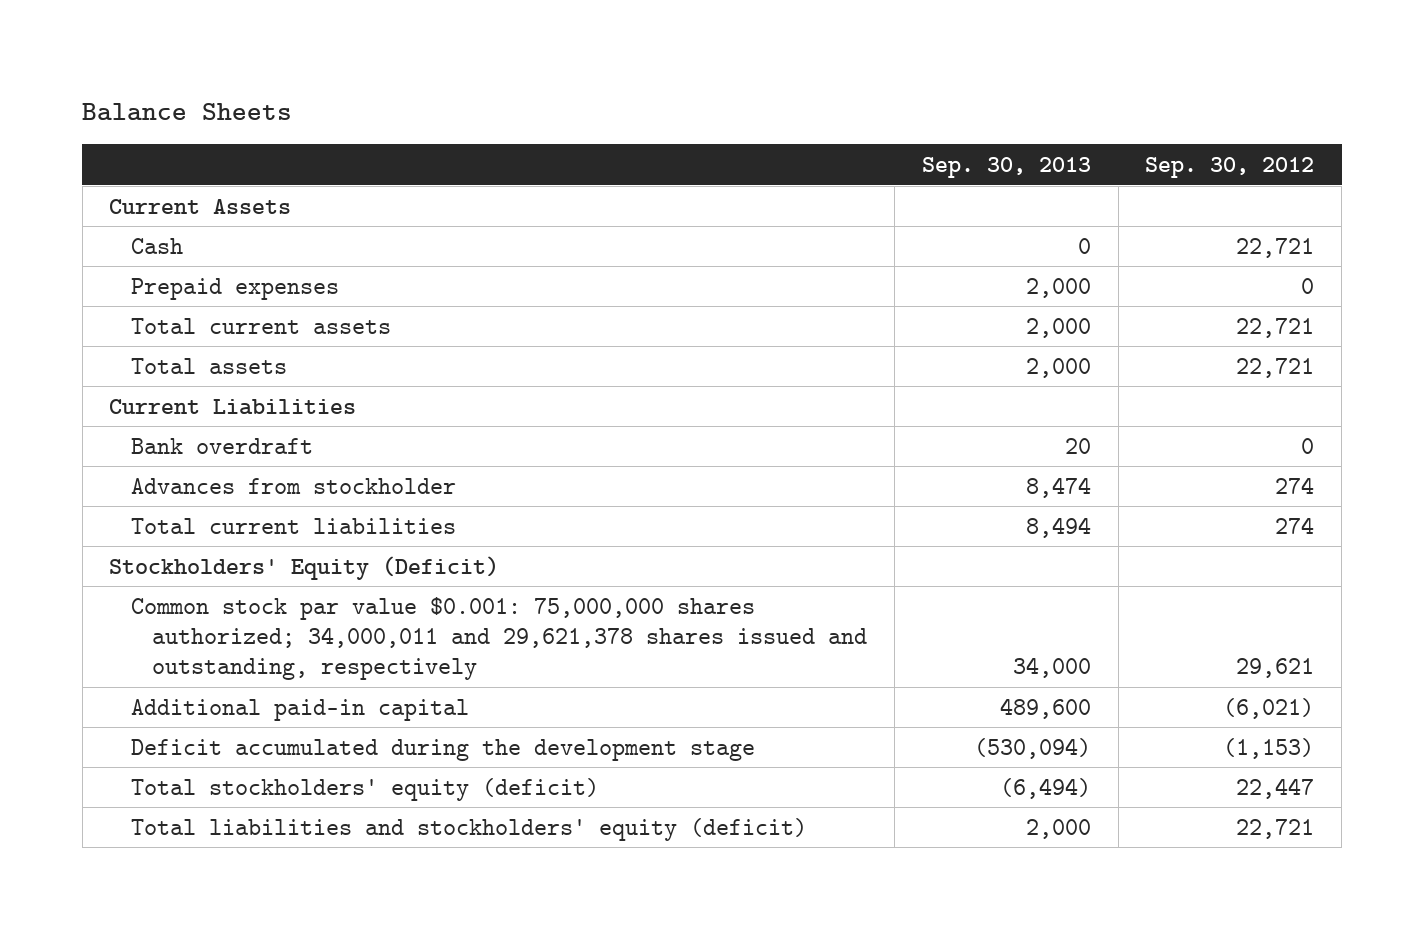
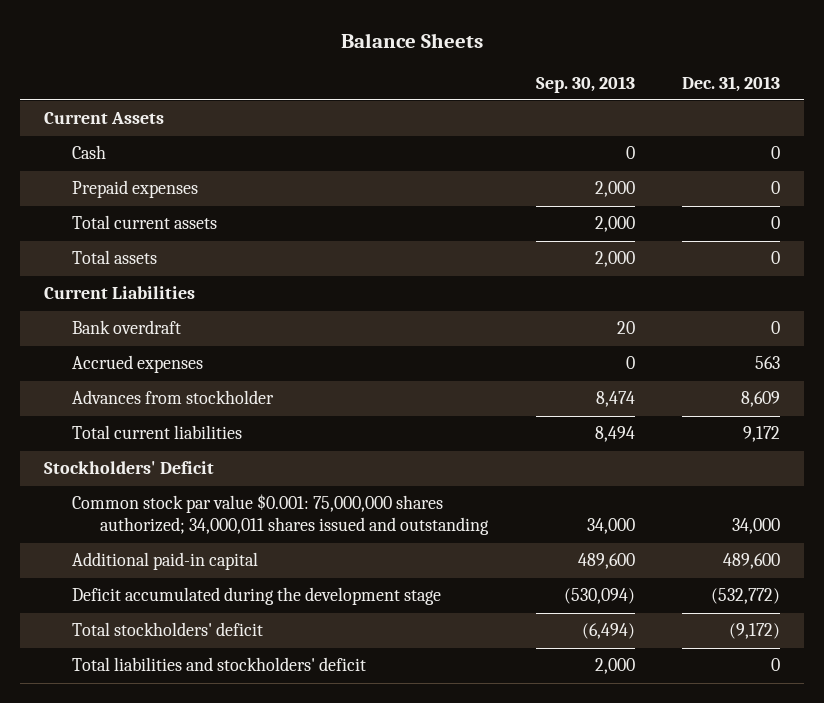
- | Sep. 30, 2013 | Sep. 30, 2012
+ | Sep. 30, 2013 | Dec. 31, 2013
+ Accrued expenses | 0 | 563
- Stockholders' Equity (Deficit)
- Common stock par value $0.001: 75,000,000 shares authorized; 34,000,011 and 29,621,378 shares issued and outstanding, respectively | 34,000 | 29,621
+ Stockholders' Deficit
+ Common stock par value $0.001: 75,000,000 shares authorized; 34,000,011 shares issued and outstanding | 34,000 | 34,000
- Total stockholders' equity (deficit) | (6,494) | 22,447
- Total liabilities and stockholders' equity (deficit) | 2,000 | 22,721
+ Total stockholders' deficit | (6,494) | (9,172)
+ Total liabilities and stockholders' deficit | 2,000 | 0

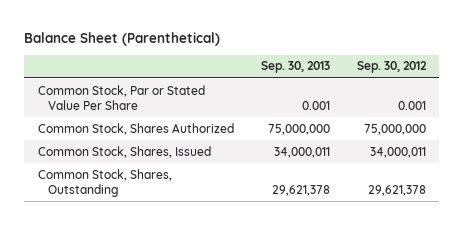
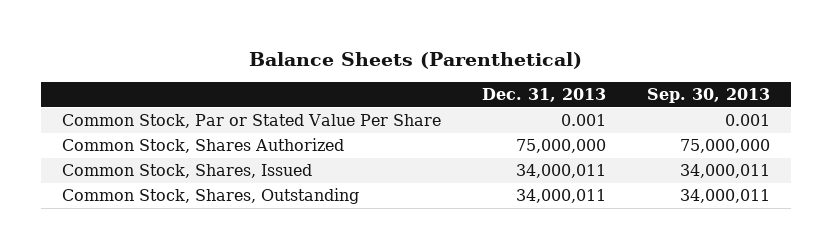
- Balance Sheet (Parenthetical)
+ Balance Sheets (Parenthetical)
- | Sep. 30, 2013 | Sep. 30, 2012
+ | Dec. 31, 2013 | Sep. 30, 2013
- Common Stock, Shares, Outstanding | 29,621,378 | 29,621,378
+ Common Stock, Shares, Outstanding | 34,000,011 | 34,000,011

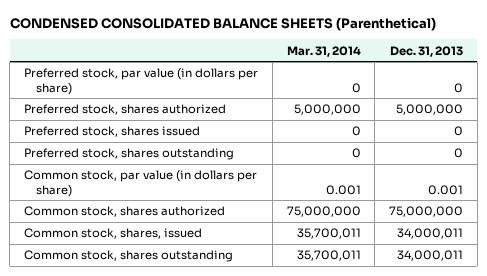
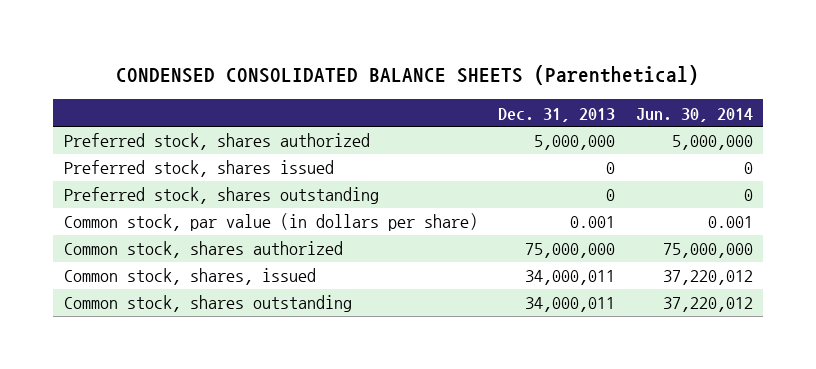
- | Mar. 31, 2014 | Dec. 31, 2013
+ | Dec. 31, 2013 | Jun. 30, 2014
- Preferred stock, par value (in dollars per share) | 0 | 0

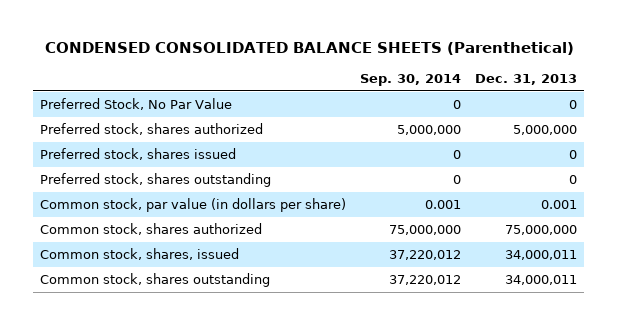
- | Dec. 31, 2013 | Jun. 30, 2014
+ | Sep. 30, 2014 | Dec. 31, 2013
+ Preferred Stock, No Par Value | 0 | 0

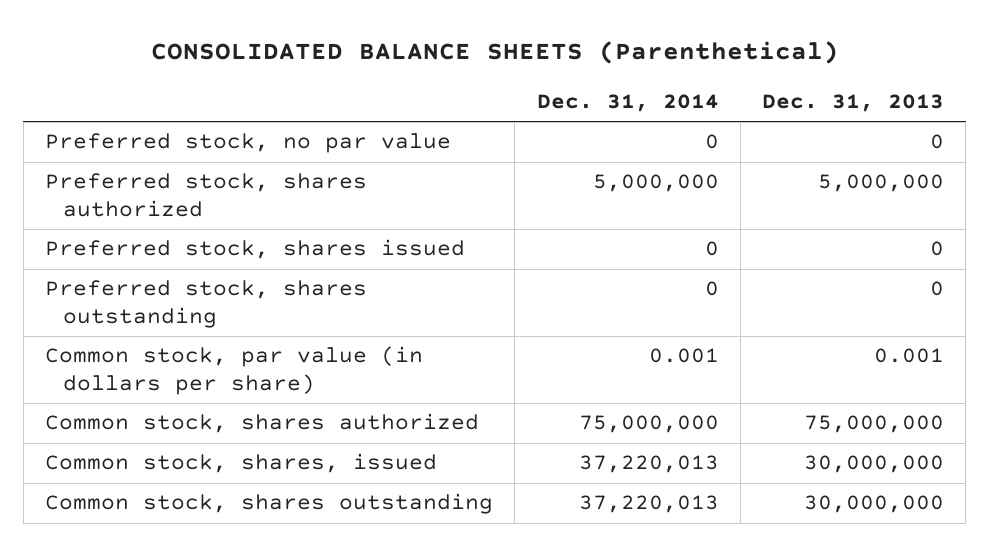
- CONDENSED CONSOLIDATED BALANCE SHEETS (Parenthetical)
+ CONSOLIDATED BALANCE SHEETS (Parenthetical)
- | Sep. 30, 2014 | Dec. 31, 2013
+ | Dec. 31, 2014 | Dec. 31, 2013
- Preferred Stock, No Par Value | 0 | 0
+ Preferred stock, no par value | 0 | 0
- Common stock, shares, issued | 37,220,012 | 34,000,011
- Common stock, shares outstanding | 37,220,012 | 34,000,011
+ Common stock, shares, issued | 37,220,013 | 30,000,000
+ Common stock, shares outstanding | 37,220,013 | 30,000,000

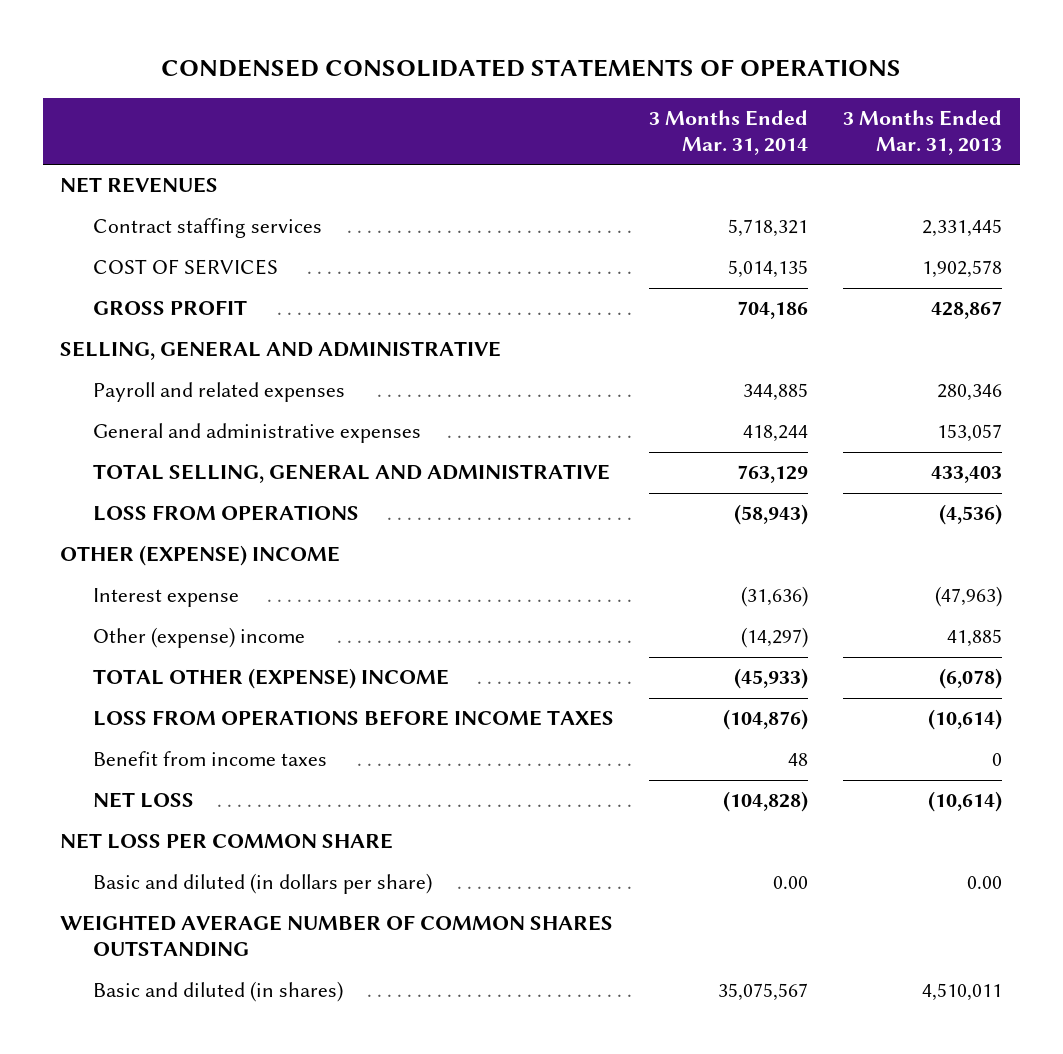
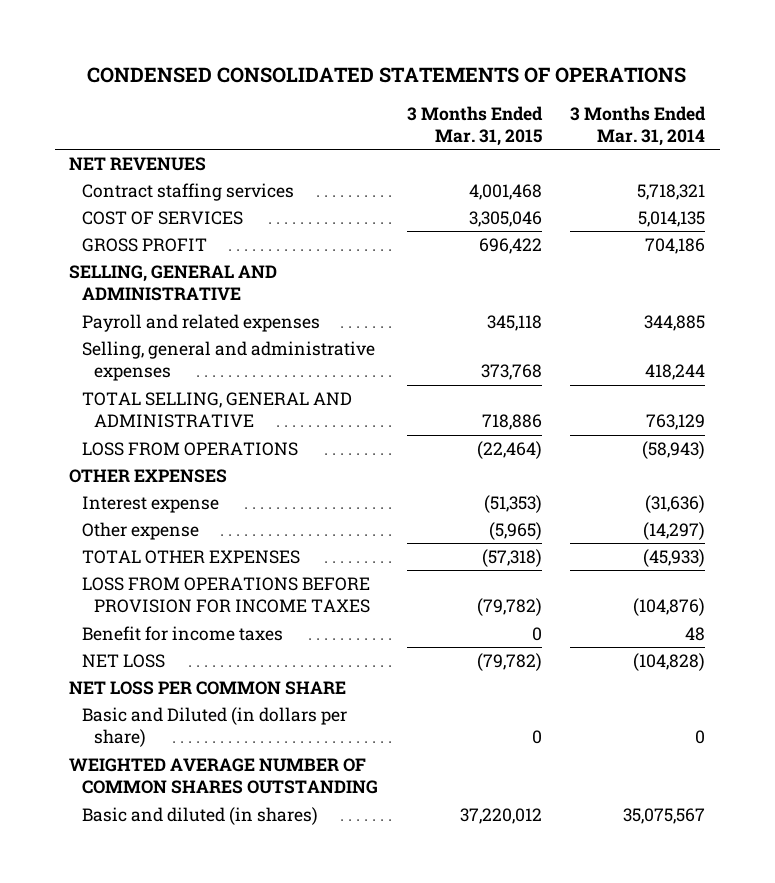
- | 3 Months Ended Mar. 31, 2014 | 3 Months Ended Mar. 31, 2013
+ | 3 Months Ended Mar. 31, 2015 | 3 Months Ended Mar. 31, 2014
- General and administrative expenses | 418,244 | 153,057
+ Selling, general and administrative expenses | 373,768 | 418,244
- OTHER (EXPENSE) INCOME
+ OTHER EXPENSES
- Other (expense) income | (14,297) | 41,885
- TOTAL OTHER (EXPENSE) INCOME | (45,933) | (6,078)
- LOSS FROM OPERATIONS BEFORE INCOME TAXES | (104,876) | (10,614)
- Benefit from income taxes | 48 | 0
+ Other expense | (5,965) | (14,297)
+ TOTAL OTHER EXPENSES | (57,318) | (45,933)
+ LOSS FROM OPERATIONS BEFORE PROVISION FOR INCOME TAXES | (79,782) | (104,876)
+ Benefit for income taxes | 0 | 48
- Basic and diluted (in dollars per share) | 0.00 | 0.00
+ Basic and Diluted (in dollars per share) | 0 | 0

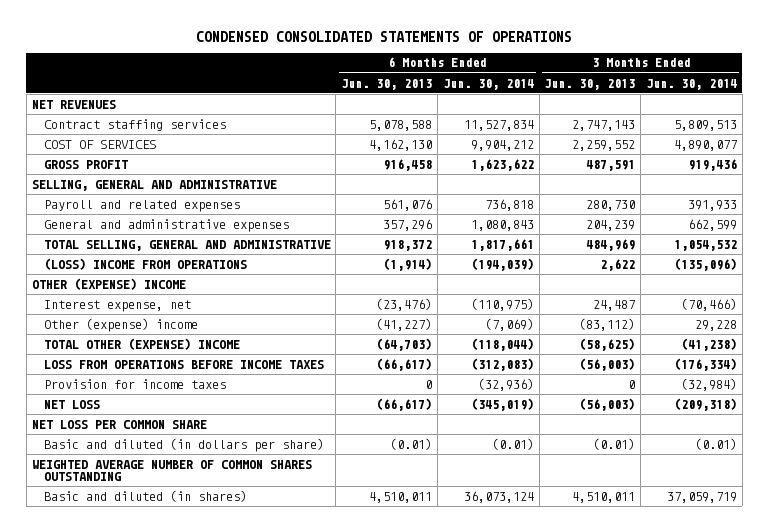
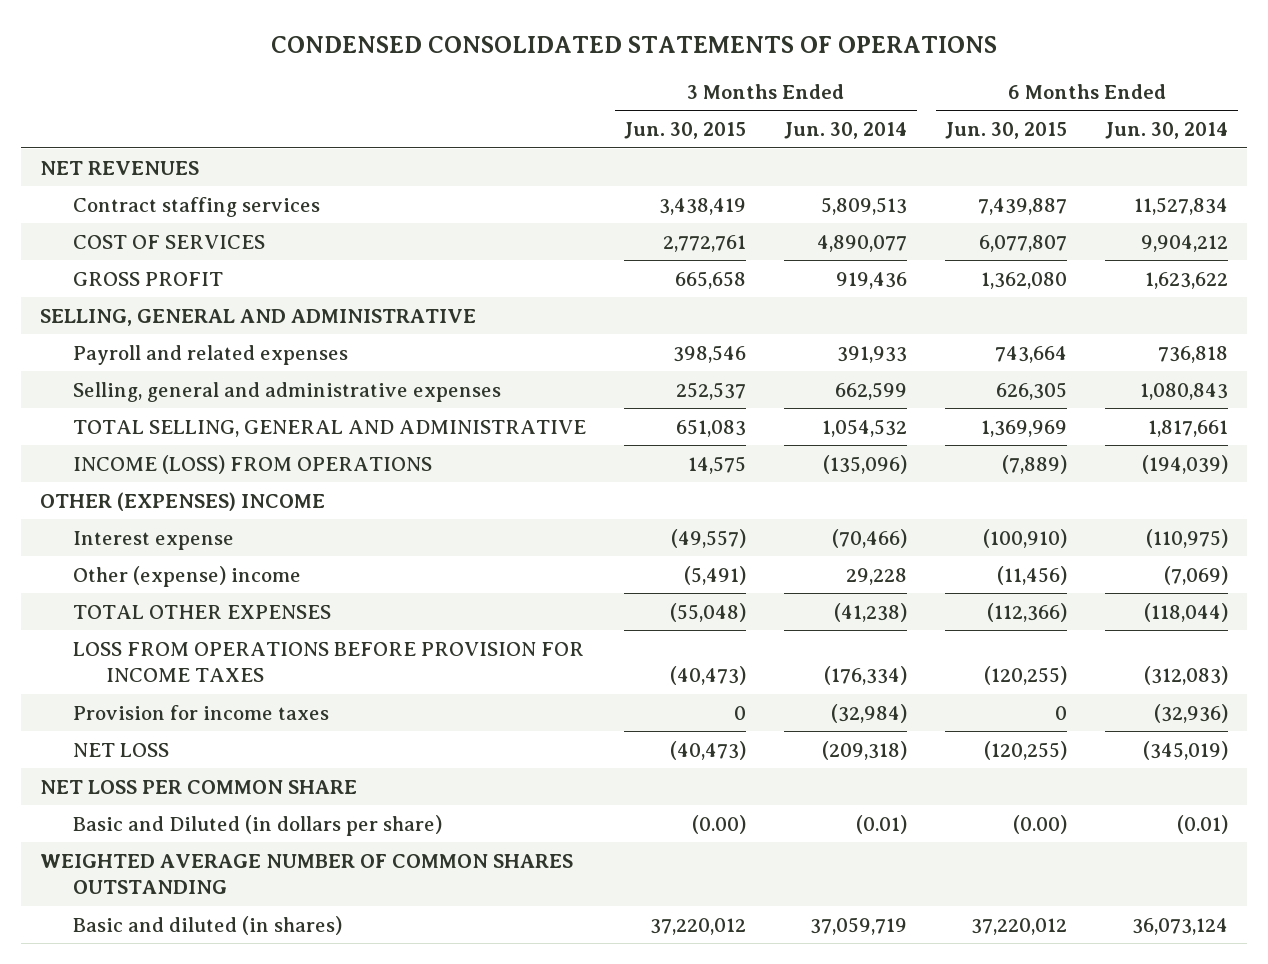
- | 6 Months Ended Jun. 30, 2013 | 6 Months Ended Jun. 30, 2014 | 3 Months Ended Jun. 30, 2013 | 3 Months Ended Jun. 30, 2014
+ | 3 Months Ended Jun. 30, 2015 | 3 Months Ended Jun. 30, 2014 | 6 Months Ended Jun. 30, 2015 | 6 Months Ended Jun. 30, 2014
- General and administrative expenses | 357,296 | 1,080,843 | 204,239 | 662,599
+ Selling, general and administrative expenses | 252,537 | 662,599 | 626,305 | 1,080,843
- (LOSS) INCOME FROM OPERATIONS | (1,914) | (194,039) | 2,622 | (135,096)
- OTHER (EXPENSE) INCOME
- Interest expense, net | (23,476) | (110,975) | 24,487 | (70,466)
+ INCOME (LOSS) FROM OPERATIONS | 14,575 | (135,096) | (7,889) | (194,039)
+ OTHER (EXPENSES) INCOME
+ Interest expense | (49,557) | (70,466) | (100,910) | (110,975)
- TOTAL OTHER (EXPENSE) INCOME | (64,703) | (118,044) | (58,625) | (41,238)
- LOSS FROM OPERATIONS BEFORE INCOME TAXES | (66,617) | (312,083) | (56,003) | (176,334)
+ TOTAL OTHER EXPENSES | (55,048) | (41,238) | (112,366) | (118,044)
+ LOSS FROM OPERATIONS BEFORE PROVISION FOR INCOME TAXES | (40,473) | (176,334) | (120,255) | (312,083)
- Basic and diluted (in dollars per share) | (0.01) | (0.01) | (0.01) | (0.01)
+ Basic and Diluted (in dollars per share) | (0.00) | (0.01) | (0.00) | (0.01)

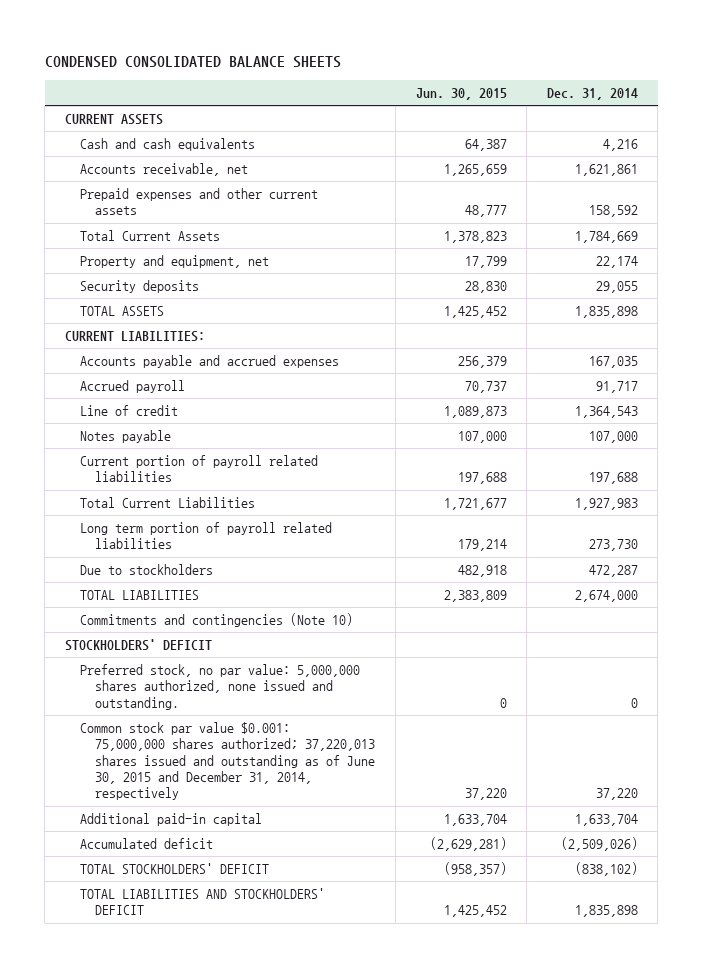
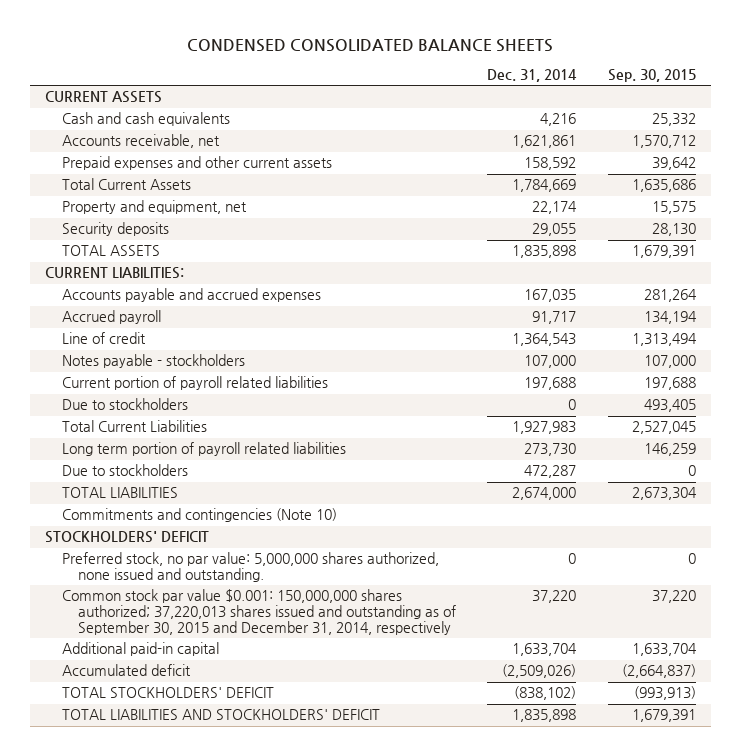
- | Jun. 30, 2015 | Dec. 31, 2014
+ | Dec. 31, 2014 | Sep. 30, 2015
- Notes payable | 107,000 | 107,000
+ Notes payable - stockholders | 107,000 | 107,000
+ Due to stockholders | 0 | 493,405
- Common stock par value $0.001: 75,000,000 shares authorized; 37,220,013 shares issued and outstanding as of June 30, 2015 and December 31, 2014, respectively | 37,220 | 37,220
+ Common stock par value $0.001: 150,000,000 shares authorized; 37,220,013 shares issued and outstanding as of September 30, 2015 and December 31, 2014, respectively | 37,220 | 37,220

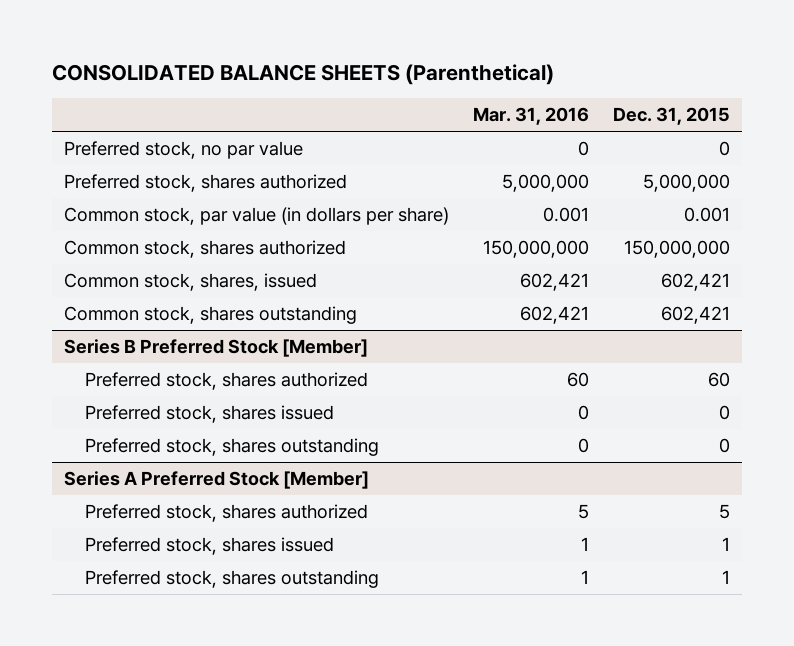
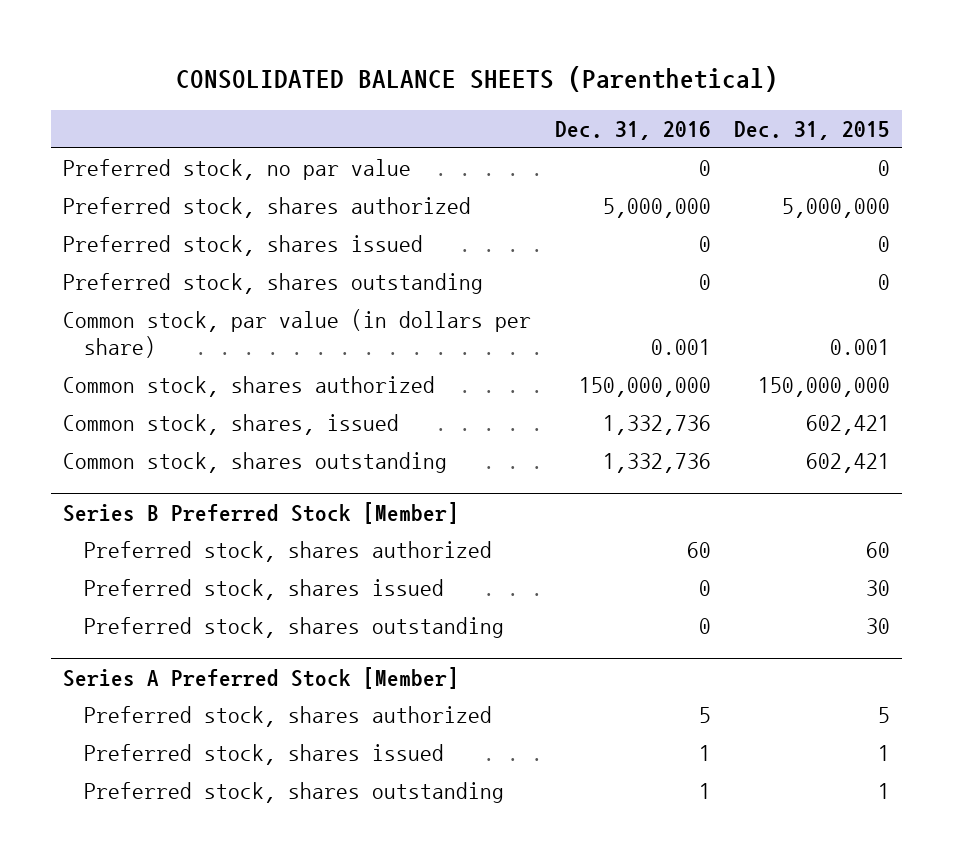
- | Mar. 31, 2016 | Dec. 31, 2015
+ | Dec. 31, 2016 | Dec. 31, 2015
+ Preferred stock, shares issued | 0 | 0
+ Preferred stock, shares outstanding | 0 | 0
@ Series B Preferred Stock [Member]
- Preferred stock, shares issued | 0 | 0
- Preferred stock, shares outstanding | 0 | 0
+ Preferred stock, shares issued | 0 | 30
+ Preferred stock, shares outstanding | 0 | 30

